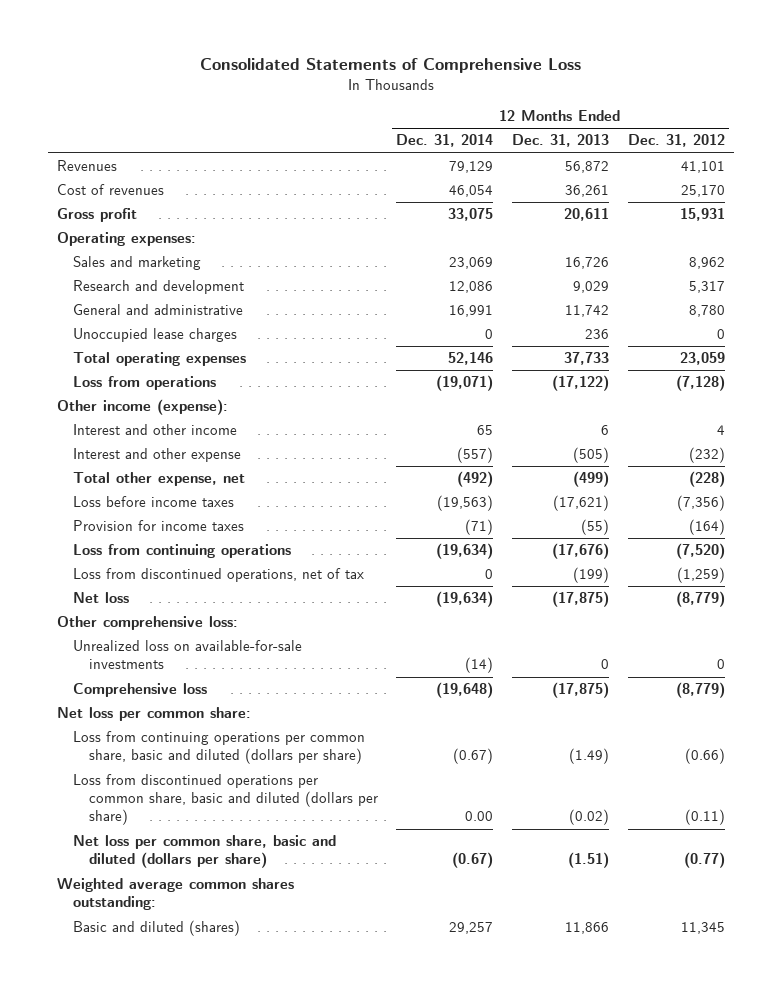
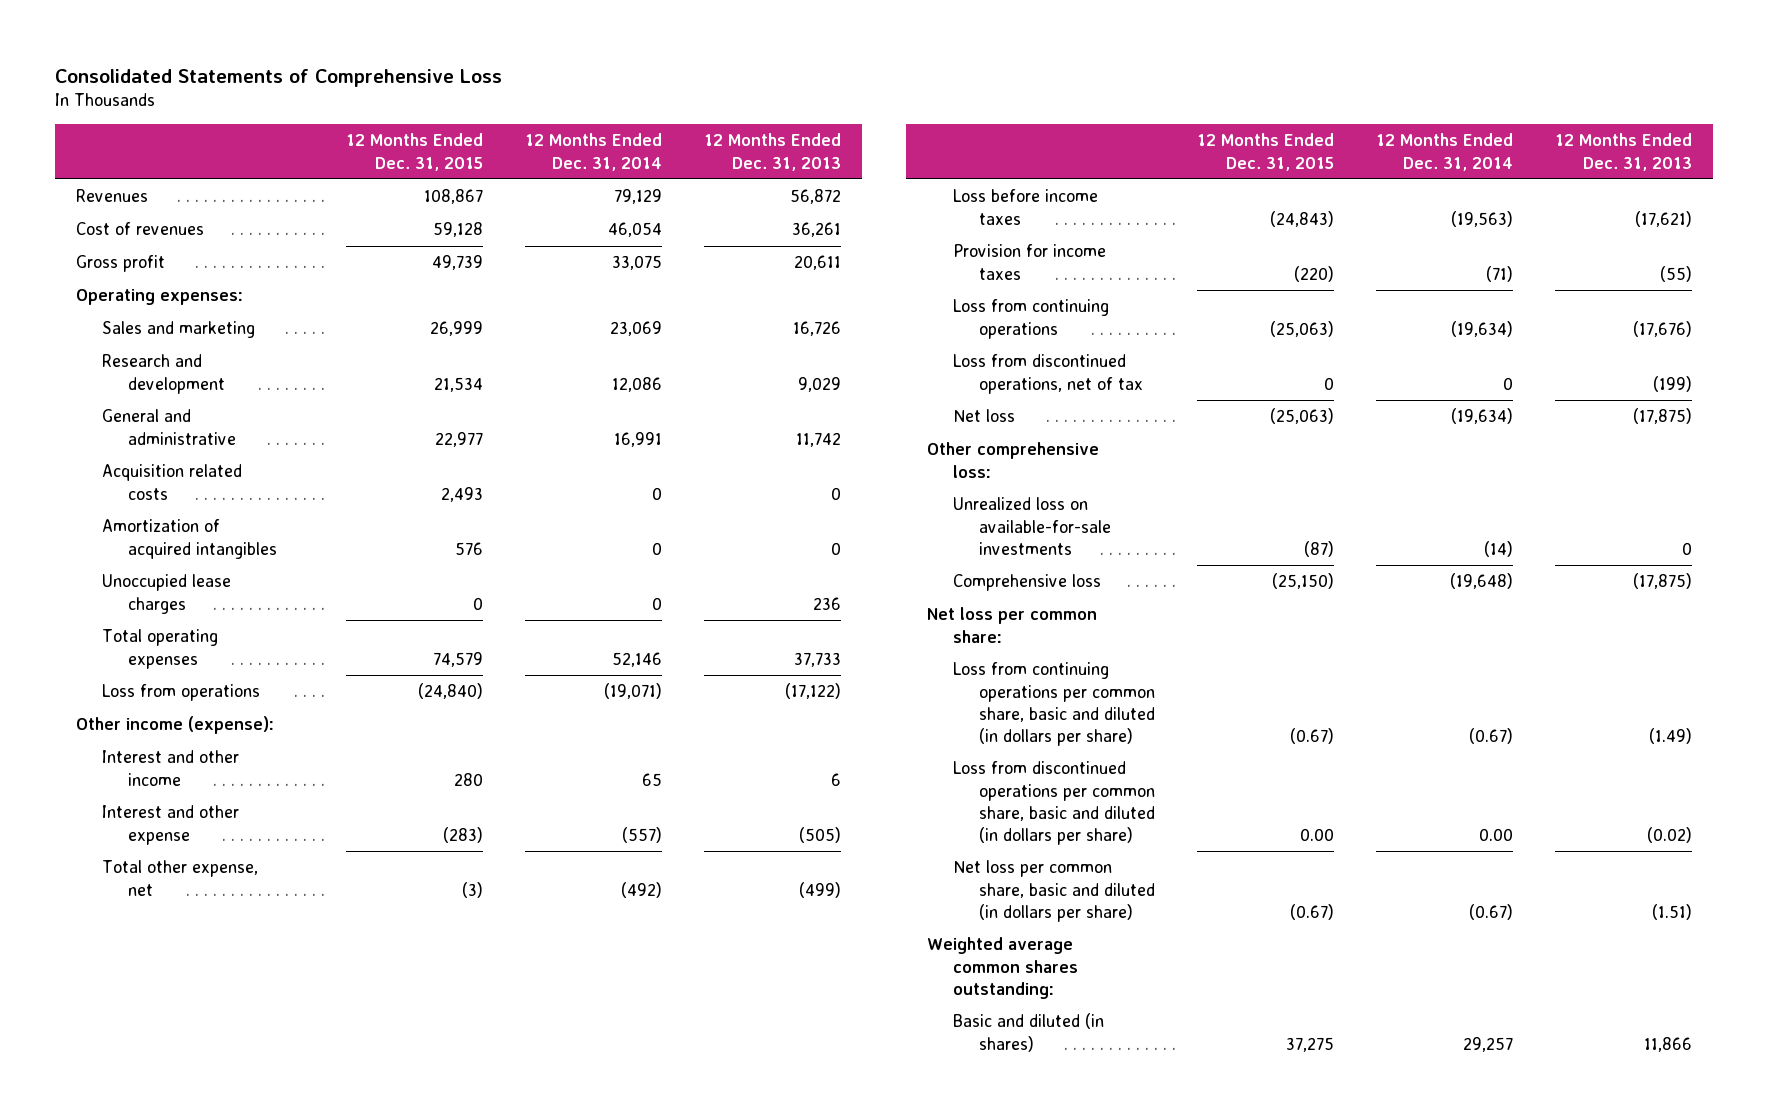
- | 12 Months Ended Dec. 31, 2014 | 12 Months Ended Dec. 31, 2013 | 12 Months Ended Dec. 31, 2012
+ | 12 Months Ended Dec. 31, 2015 | 12 Months Ended Dec. 31, 2014 | 12 Months Ended Dec. 31, 2013
+ Acquisition related costs | 2,493 | 0 | 0
+ Amortization of acquired intangibles | 576 | 0 | 0
- Loss from continuing operations per common share, basic and diluted (dollars per share) | (0.67) | (1.49) | (0.66)
- Loss from discontinued operations per common share, basic and diluted (dollars per share) | 0.00 | (0.02) | (0.11)
- Net loss per common share, basic and diluted (dollars per share) | (0.67) | (1.51) | (0.77)
+ Loss from continuing operations per common share, basic and diluted (in dollars per share) | (0.67) | (0.67) | (1.49)
+ Loss from discontinued operations per common share, basic and diluted (in dollars per share) | 0.00 | 0.00 | (0.02)
+ Net loss per common share, basic and diluted (in dollars per share) | (0.67) | (0.67) | (1.51)
- Basic and diluted (shares) | 29,257 | 11,866 | 11,345
+ Basic and diluted (in shares) | 37,275 | 29,257 | 11,866

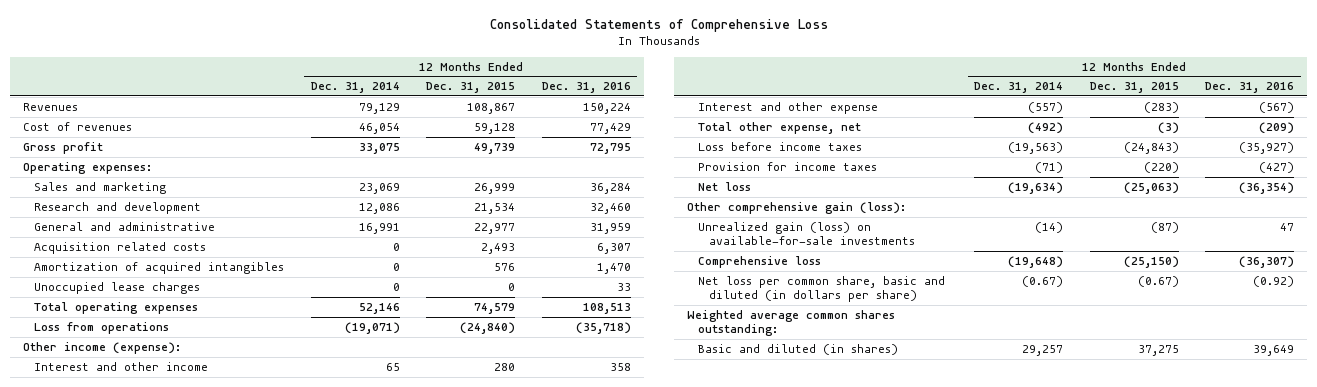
- | 12 Months Ended Dec. 31, 2015 | 12 Months Ended Dec. 31, 2014 | 12 Months Ended Dec. 31, 2013
+ | 12 Months Ended Dec. 31, 2014 | 12 Months Ended Dec. 31, 2015 | 12 Months Ended Dec. 31, 2016
- Loss from continuing operations | (25,063) | (19,634) | (17,676)
- Loss from discontinued operations, net of tax | 0 | 0 | (199)
- Other comprehensive loss:
- Unrealized loss on available-for-sale investments | (87) | (14) | 0
+ Other comprehensive gain (loss):
+ Unrealized gain (loss) on available-for-sale investments | (14) | (87) | 47
- Net loss per common share:
- Loss from continuing operations per common share, basic and diluted (in dollars per share) | (0.67) | (0.67) | (1.49)
- Loss from discontinued operations per common share, basic and diluted (in dollars per share) | 0.00 | 0.00 | (0.02)

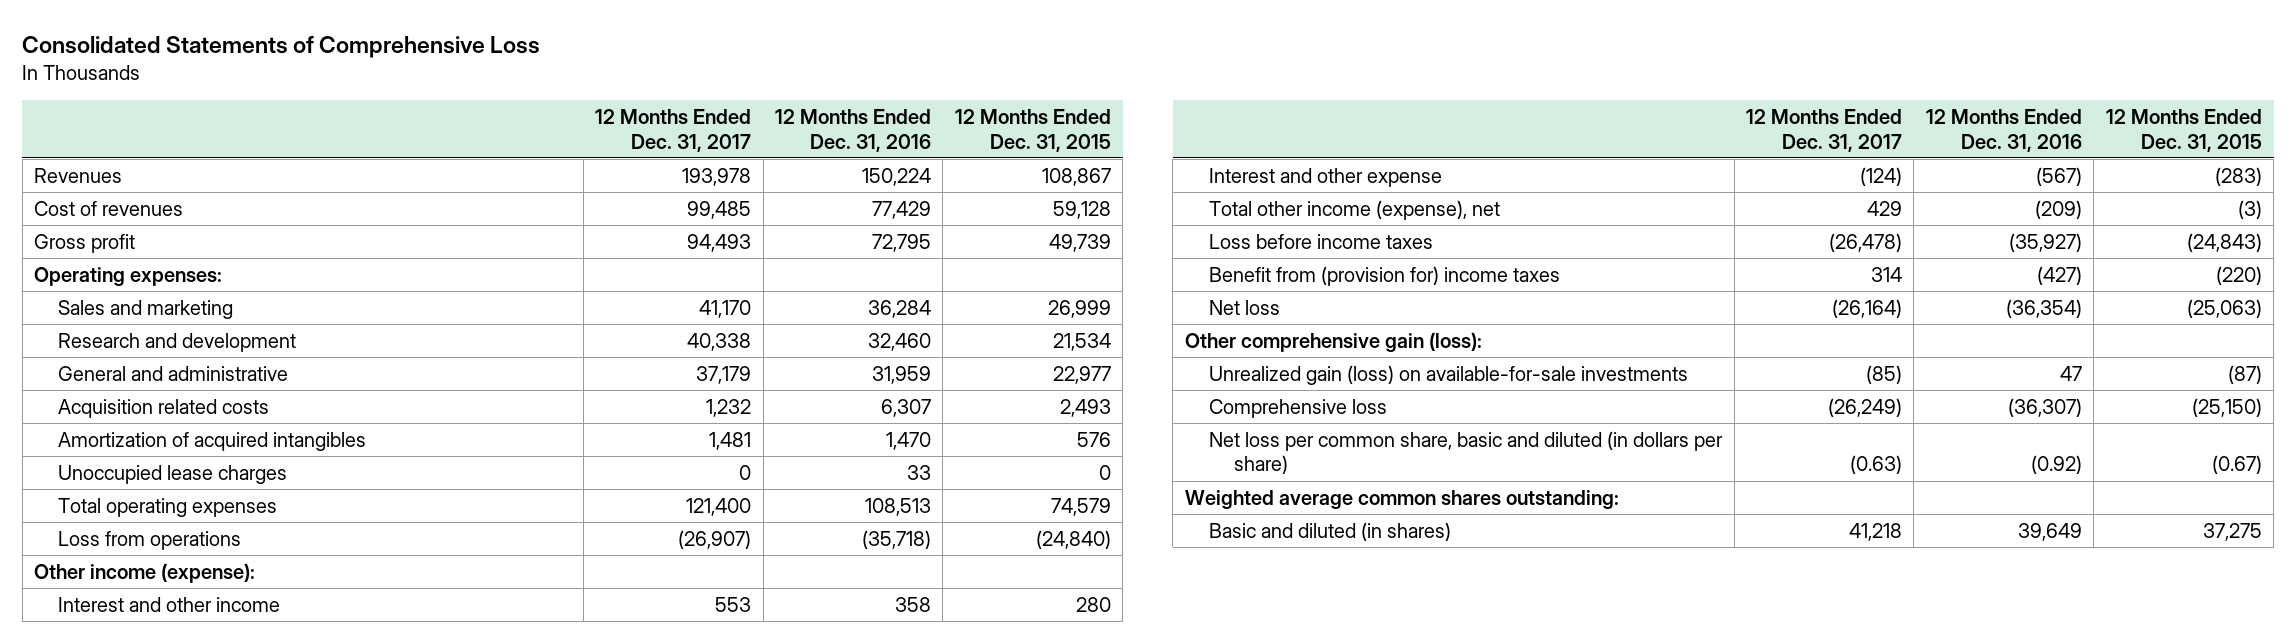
- | 12 Months Ended Dec. 31, 2014 | 12 Months Ended Dec. 31, 2015 | 12 Months Ended Dec. 31, 2016
+ | 12 Months Ended Dec. 31, 2017 | 12 Months Ended Dec. 31, 2016 | 12 Months Ended Dec. 31, 2015
- Total other expense, net | (492) | (3) | (209)
+ Total other income (expense), net | 429 | (209) | (3)
- Provision for income taxes | (71) | (220) | (427)
+ Benefit from (provision for) income taxes | 314 | (427) | (220)

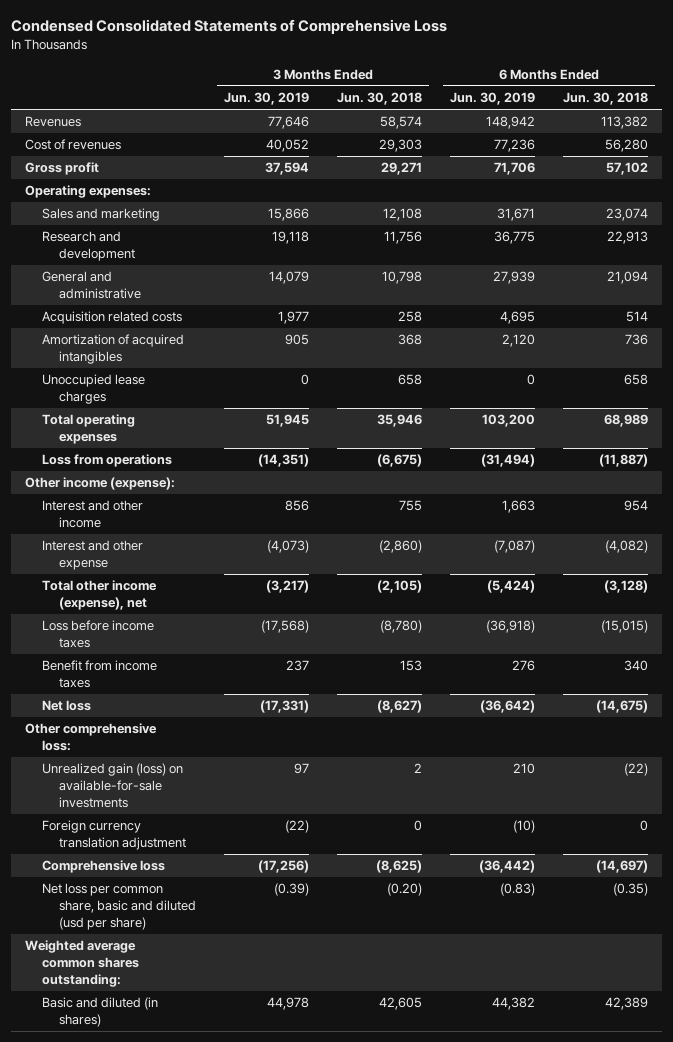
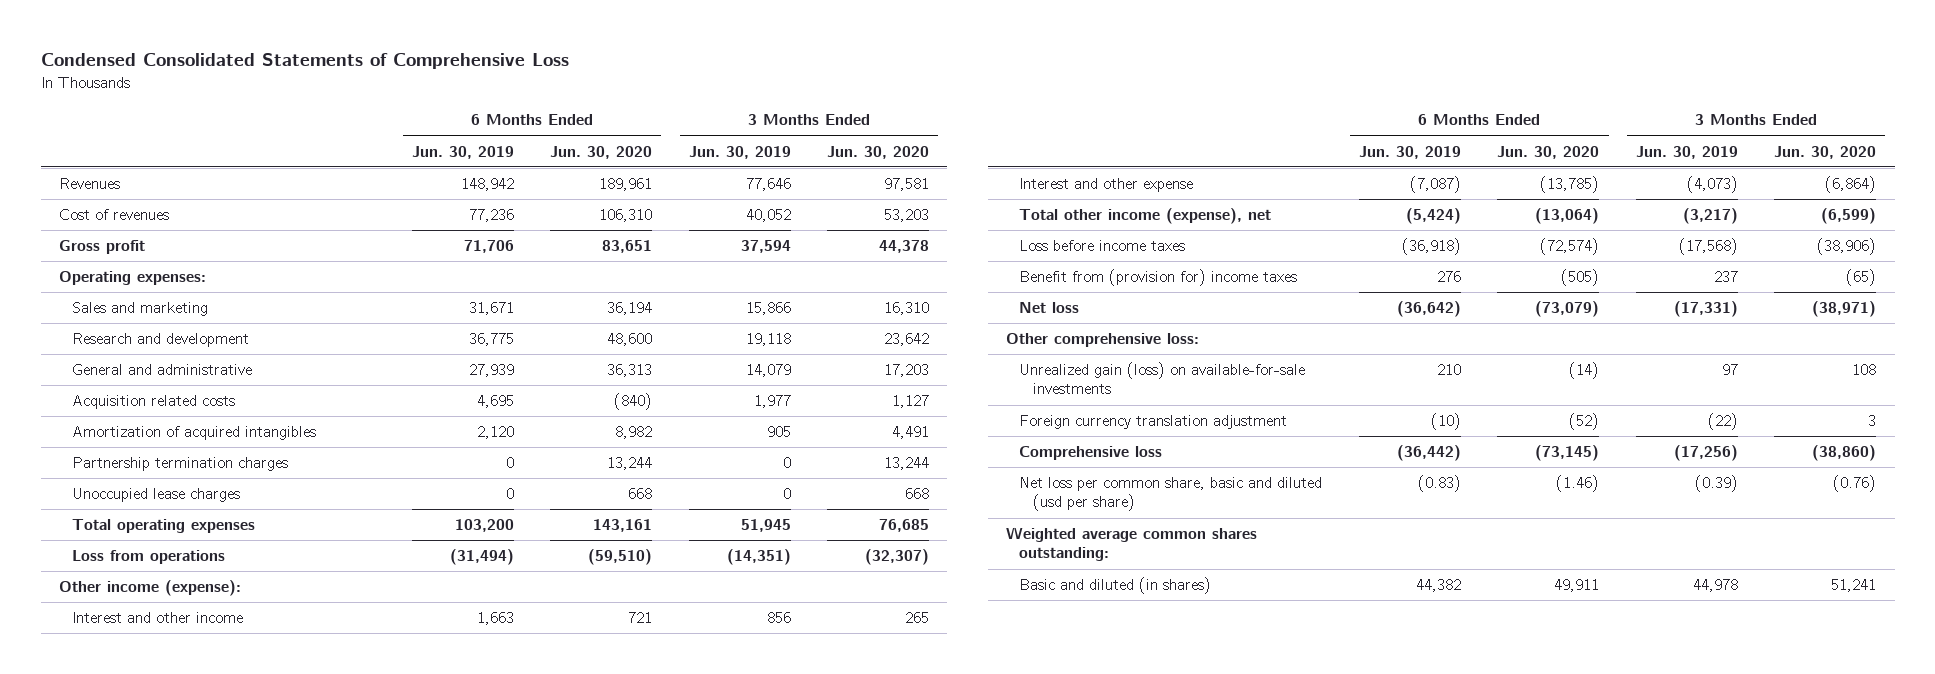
- | 3 Months Ended Jun. 30, 2019 | 3 Months Ended Jun. 30, 2018 | 6 Months Ended Jun. 30, 2019 | 6 Months Ended Jun. 30, 2018
+ | 6 Months Ended Jun. 30, 2019 | 6 Months Ended Jun. 30, 2020 | 3 Months Ended Jun. 30, 2019 | 3 Months Ended Jun. 30, 2020
+ Partnership termination charges | 0 | 13,244 | 0 | 13,244
- Benefit from income taxes | 237 | 153 | 276 | 340
+ Benefit from (provision for) income taxes | 276 | (505) | 237 | (65)

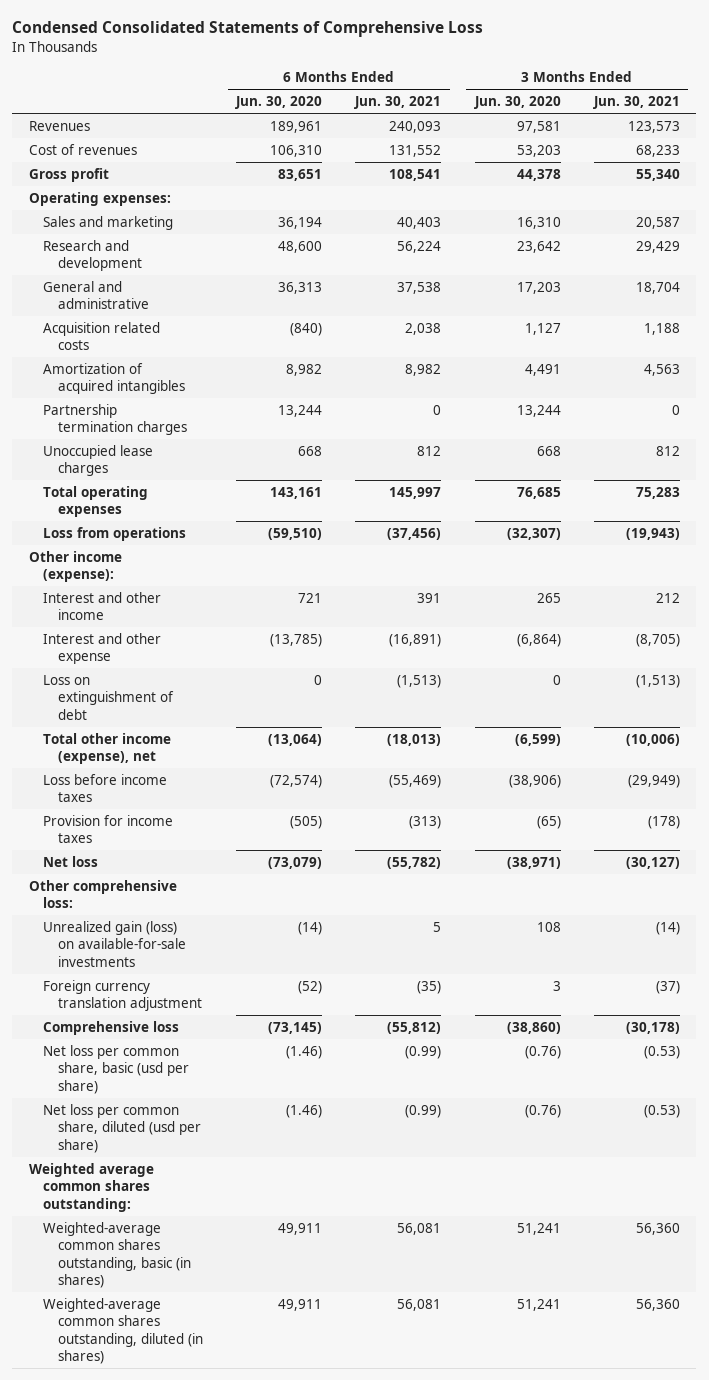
- | 6 Months Ended Jun. 30, 2019 | 6 Months Ended Jun. 30, 2020 | 3 Months Ended Jun. 30, 2019 | 3 Months Ended Jun. 30, 2020
+ | 6 Months Ended Jun. 30, 2020 | 6 Months Ended Jun. 30, 2021 | 3 Months Ended Jun. 30, 2020 | 3 Months Ended Jun. 30, 2021
+ Loss on extinguishment of debt | 0 | (1,513) | 0 | (1,513)
- Benefit from (provision for) income taxes | 276 | (505) | 237 | (65)
+ Provision for income taxes | (505) | (313) | (65) | (178)
- Net loss per common share, basic and diluted (usd per share) | (0.83) | (1.46) | (0.39) | (0.76)
+ Net loss per common share, basic (usd per share) | (1.46) | (0.99) | (0.76) | (0.53)
+ Net loss per common share, diluted (usd per share) | (1.46) | (0.99) | (0.76) | (0.53)
- Basic and diluted (in shares) | 44,382 | 49,911 | 44,978 | 51,241
+ Weighted-average common shares outstanding, basic (in shares) | 49,911 | 56,081 | 51,241 | 56,360
+ Weighted-average common shares outstanding, diluted (in shares) | 49,911 | 56,081 | 51,241 | 56,360

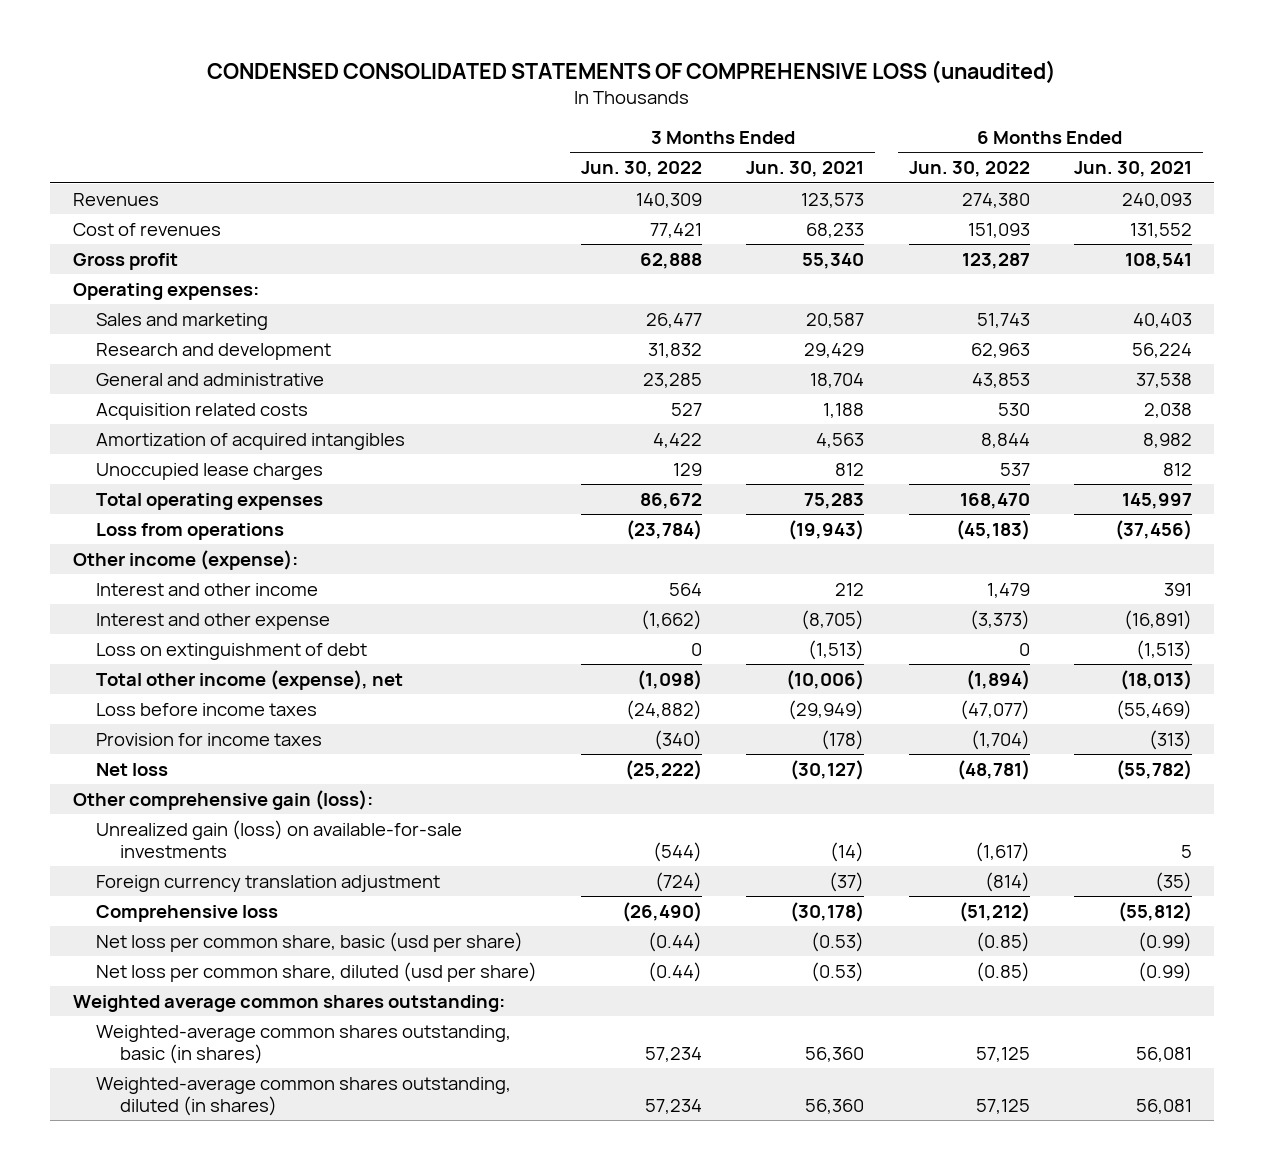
- Condensed Consolidated Statements of Comprehensive Loss
+ CONDENSED CONSOLIDATED STATEMENTS OF COMPREHENSIVE LOSS (unaudited)
- | 6 Months Ended Jun. 30, 2020 | 6 Months Ended Jun. 30, 2021 | 3 Months Ended Jun. 30, 2020 | 3 Months Ended Jun. 30, 2021
+ | 3 Months Ended Jun. 30, 2022 | 3 Months Ended Jun. 30, 2021 | 6 Months Ended Jun. 30, 2022 | 6 Months Ended Jun. 30, 2021
- Partnership termination charges | 13,244 | 0 | 13,244 | 0
- Other comprehensive loss:
+ Other comprehensive gain (loss):

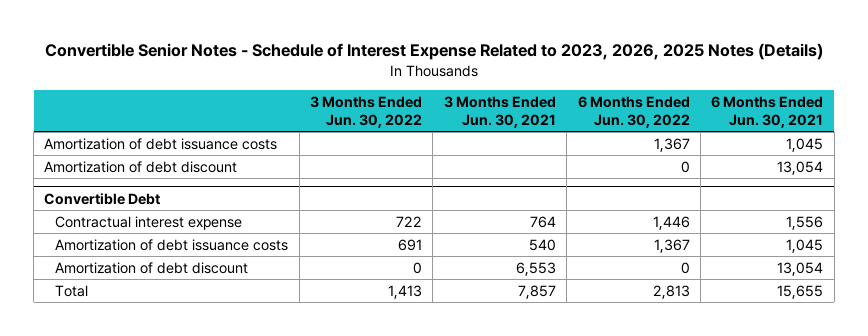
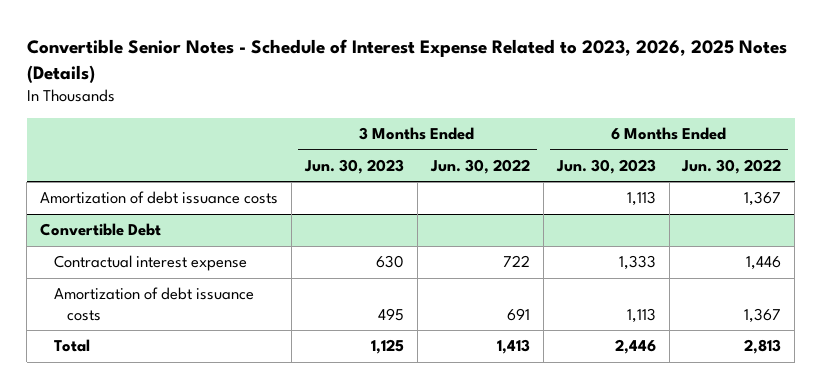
- | 3 Months Ended Jun. 30, 2022 | 3 Months Ended Jun. 30, 2021 | 6 Months Ended Jun. 30, 2022 | 6 Months Ended Jun. 30, 2021
+ | 3 Months Ended Jun. 30, 2023 | 3 Months Ended Jun. 30, 2022 | 6 Months Ended Jun. 30, 2023 | 6 Months Ended Jun. 30, 2022
- Amortization of debt discount | | | 0 | 13,054
@ Convertible Debt
- Amortization of debt discount | 0 | 6,553 | 0 | 13,054

